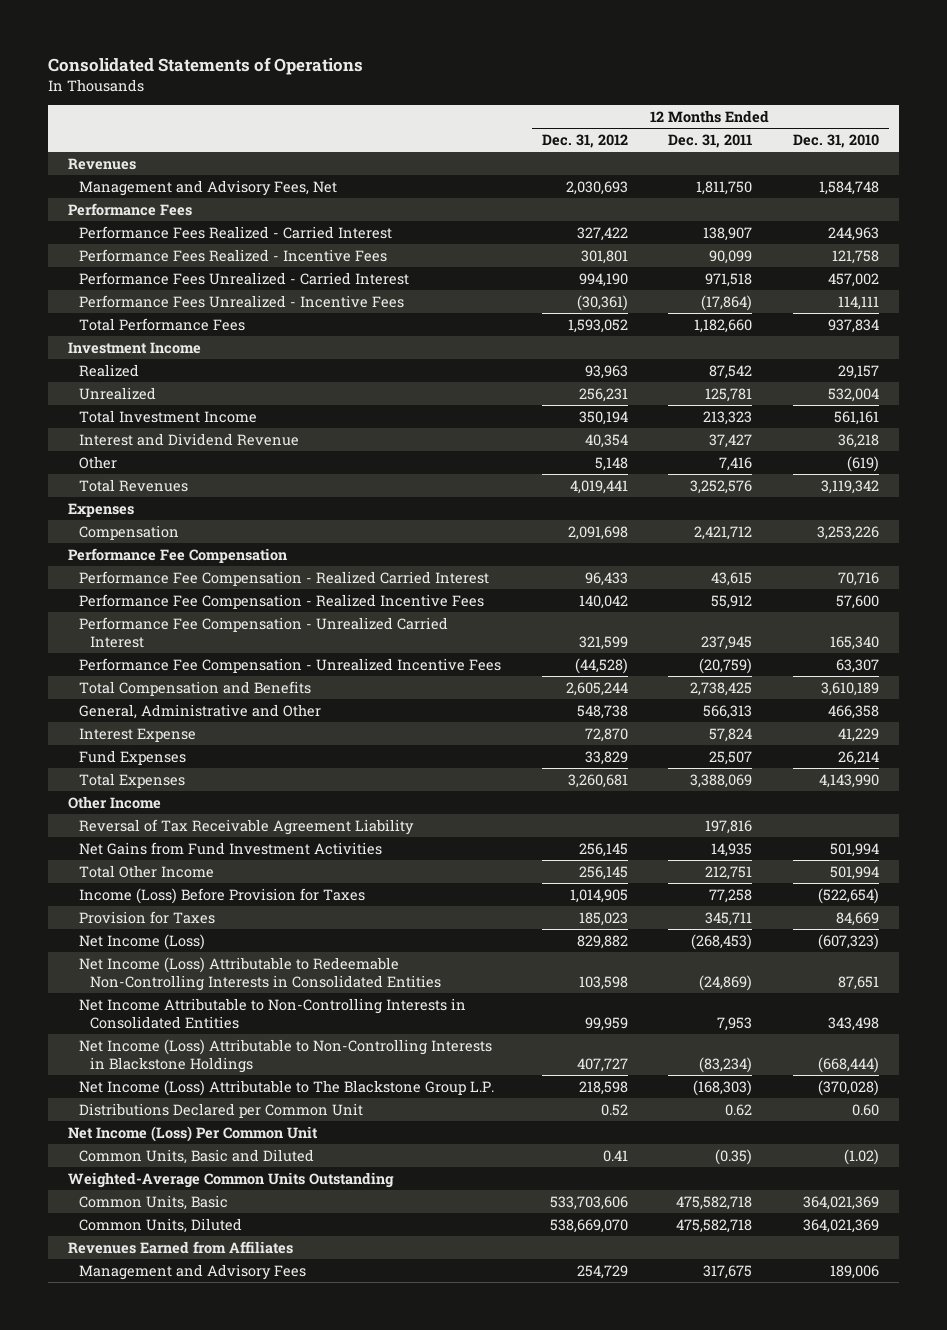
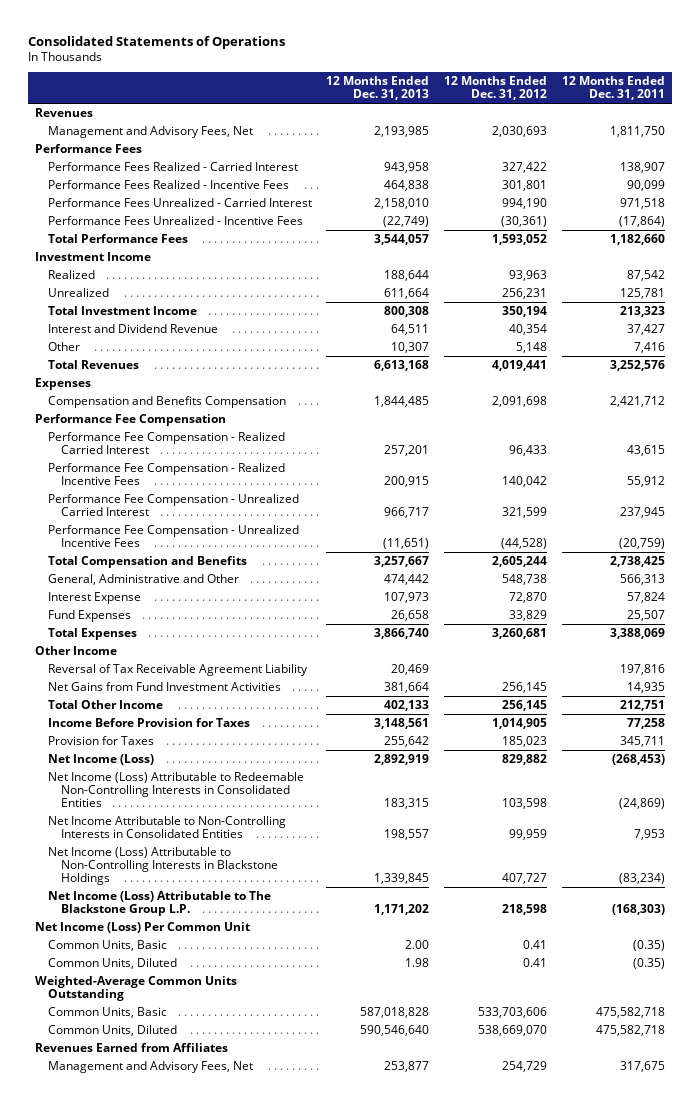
- | 12 Months Ended Dec. 31, 2012 | 12 Months Ended Dec. 31, 2011 | 12 Months Ended Dec. 31, 2010
+ | 12 Months Ended Dec. 31, 2013 | 12 Months Ended Dec. 31, 2012 | 12 Months Ended Dec. 31, 2011
- Compensation | 2,091,698 | 2,421,712 | 3,253,226
+ Compensation and Benefits Compensation | 1,844,485 | 2,091,698 | 2,421,712
- Income (Loss) Before Provision for Taxes | 1,014,905 | 77,258 | (522,654)
+ Income Before Provision for Taxes | 3,148,561 | 1,014,905 | 77,258
- Distributions Declared per Common Unit | 0.52 | 0.62 | 0.60
- Common Units, Basic and Diluted | 0.41 | (0.35) | (1.02)
+ Common Units, Basic | 2.00 | 0.41 | (0.35)
+ Common Units, Diluted | 1.98 | 0.41 | (0.35)
- Management and Advisory Fees | 254,729 | 317,675 | 189,006
+ Management and Advisory Fees, Net | 253,877 | 254,729 | 317,675

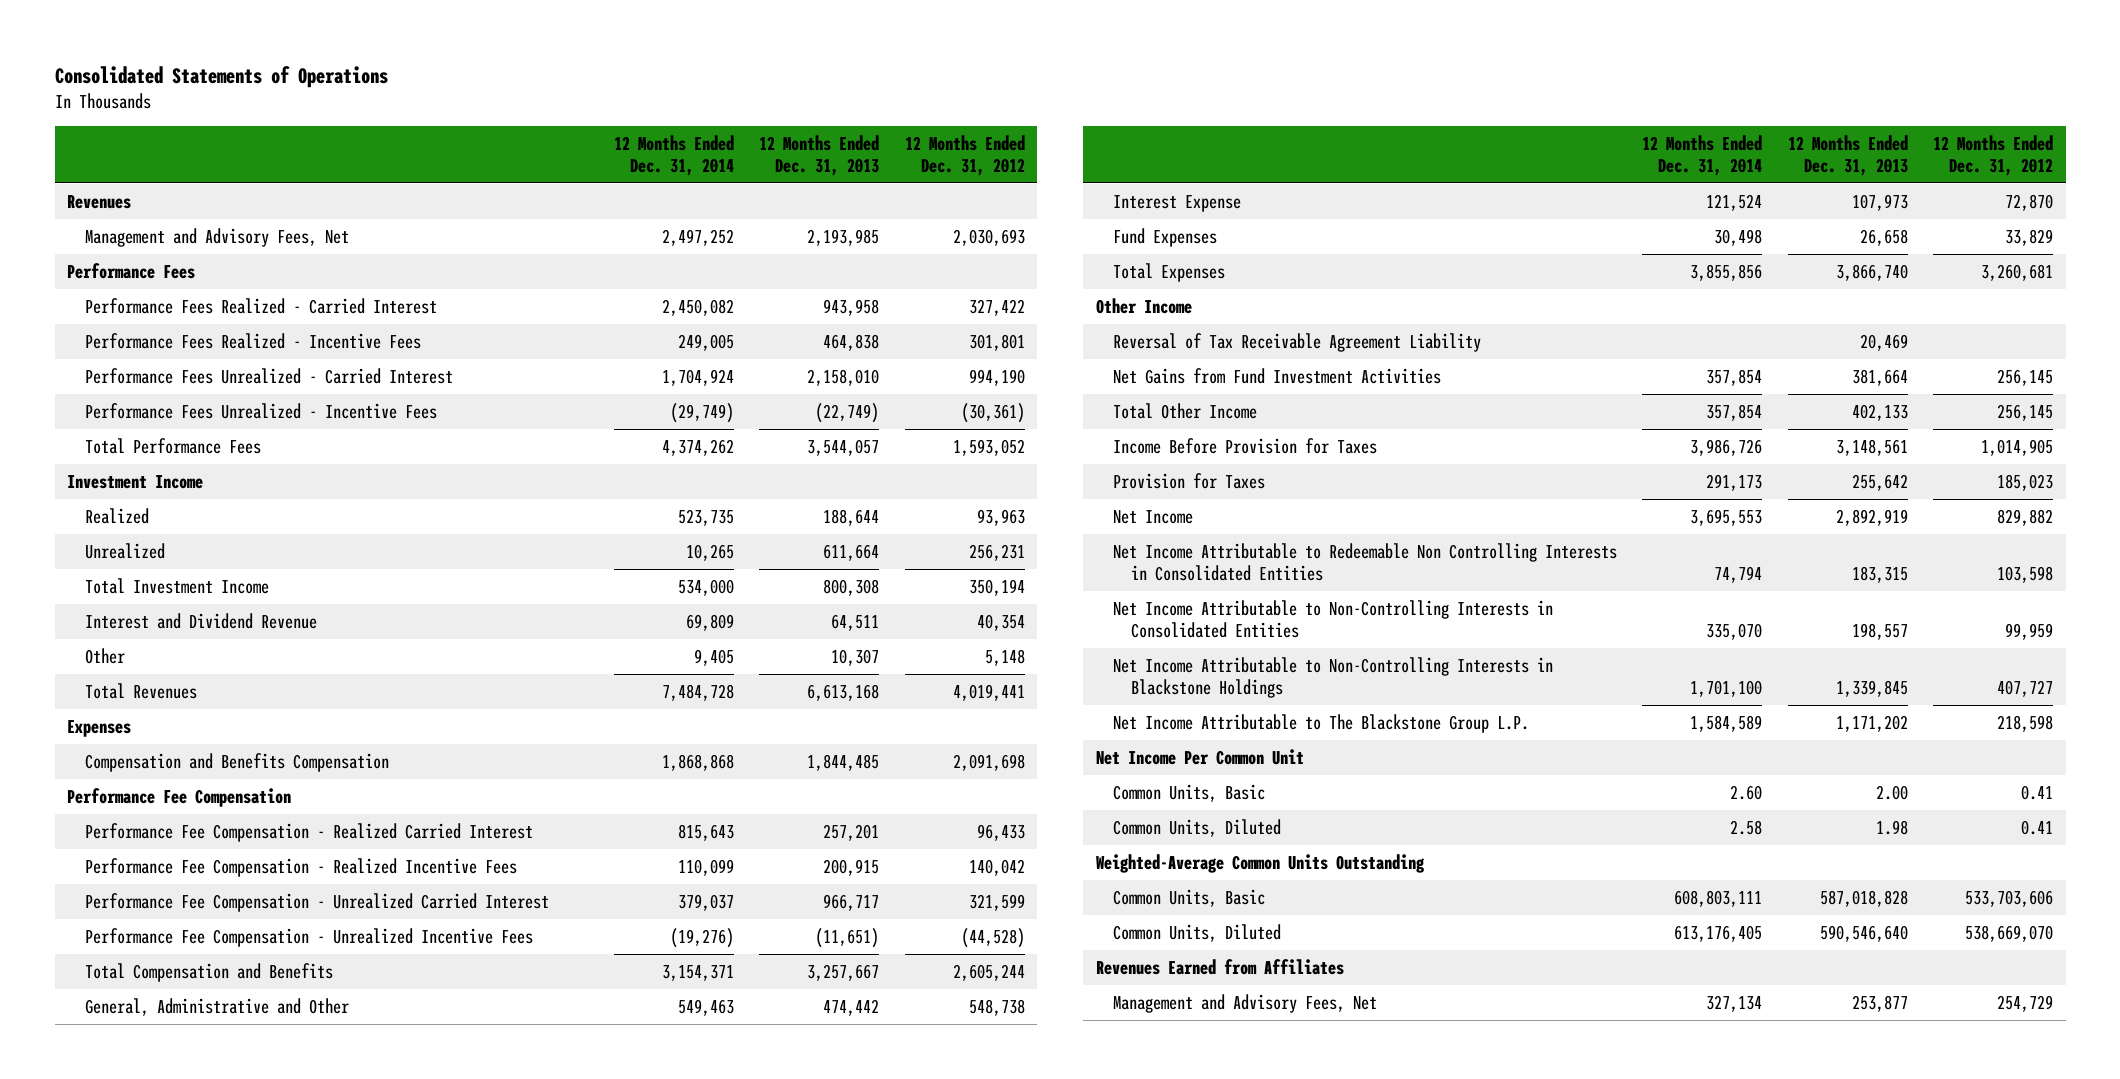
- | 12 Months Ended Dec. 31, 2013 | 12 Months Ended Dec. 31, 2012 | 12 Months Ended Dec. 31, 2011
+ | 12 Months Ended Dec. 31, 2014 | 12 Months Ended Dec. 31, 2013 | 12 Months Ended Dec. 31, 2012
- Net Income (Loss) | 2,892,919 | 829,882 | (268,453)
- Net Income (Loss) Attributable to Redeemable Non-Controlling Interests in Consolidated Entities | 183,315 | 103,598 | (24,869)
+ Net Income | 3,695,553 | 2,892,919 | 829,882
+ Net Income Attributable to Redeemable Non Controlling Interests in Consolidated Entities | 74,794 | 183,315 | 103,598
- Net Income (Loss) Attributable to Non-Controlling Interests in Blackstone Holdings | 1,339,845 | 407,727 | (83,234)
- Net Income (Loss) Attributable to The Blackstone Group L.P. | 1,171,202 | 218,598 | (168,303)
- Net Income (Loss) Per Common Unit
+ Net Income Attributable to Non-Controlling Interests in Blackstone Holdings | 1,701,100 | 1,339,845 | 407,727
+ Net Income Attributable to The Blackstone Group L.P. | 1,584,589 | 1,171,202 | 218,598
+ Net Income Per Common Unit

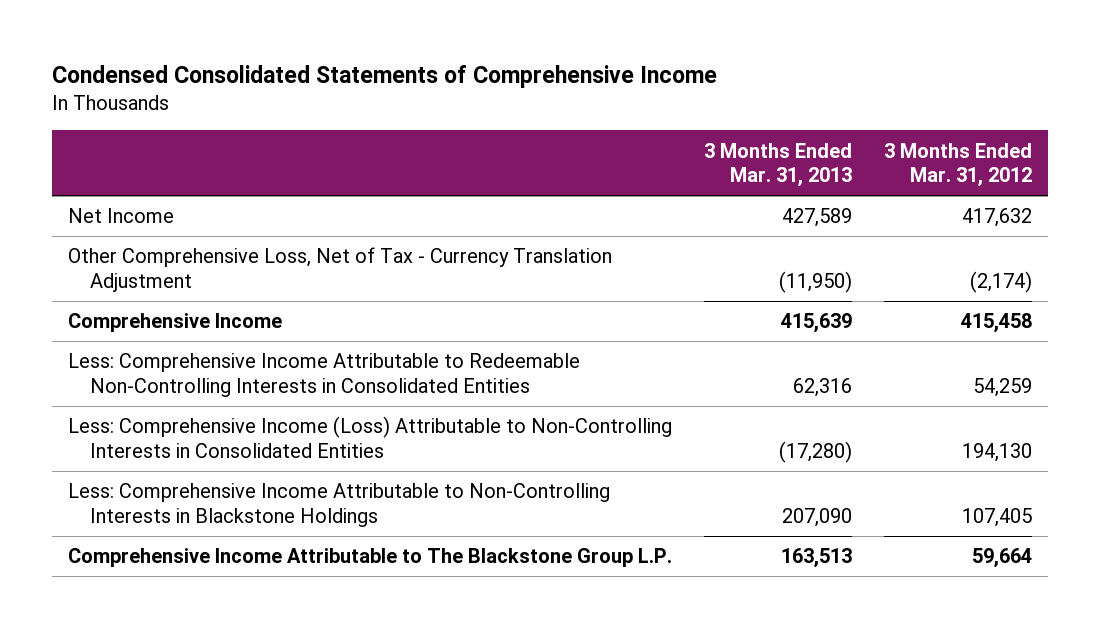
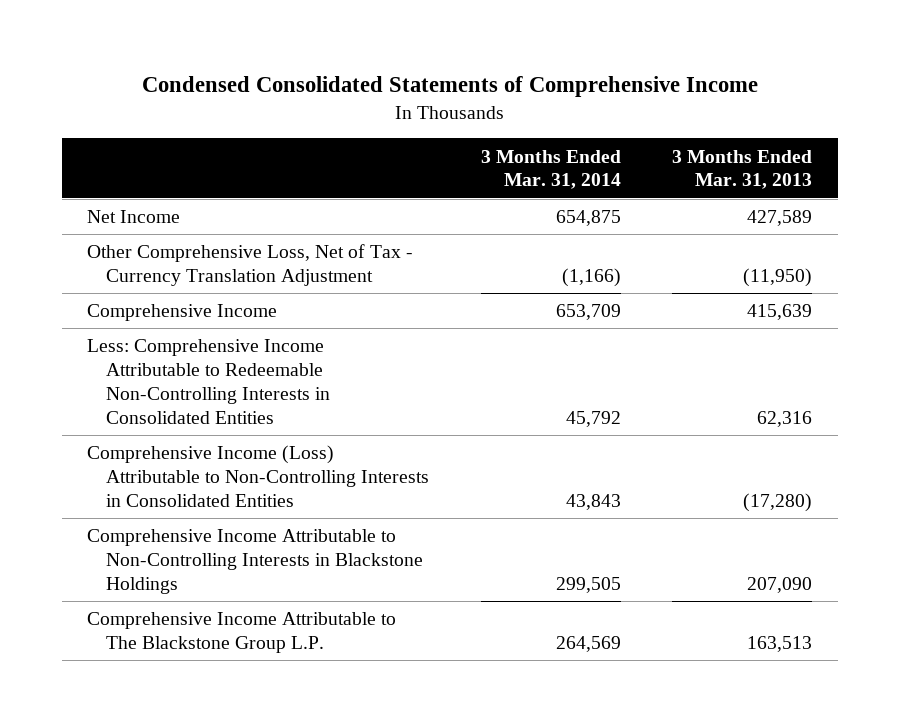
- | 3 Months Ended Mar. 31, 2013 | 3 Months Ended Mar. 31, 2012
+ | 3 Months Ended Mar. 31, 2014 | 3 Months Ended Mar. 31, 2013
- Less: Comprehensive Income (Loss) Attributable to Non-Controlling Interests in Consolidated Entities | (17,280) | 194,130
- Less: Comprehensive Income Attributable to Non-Controlling Interests in Blackstone Holdings | 207,090 | 107,405
+ Comprehensive Income (Loss) Attributable to Non-Controlling Interests in Consolidated Entities | 43,843 | (17,280)
+ Comprehensive Income Attributable to Non-Controlling Interests in Blackstone Holdings | 299,505 | 207,090

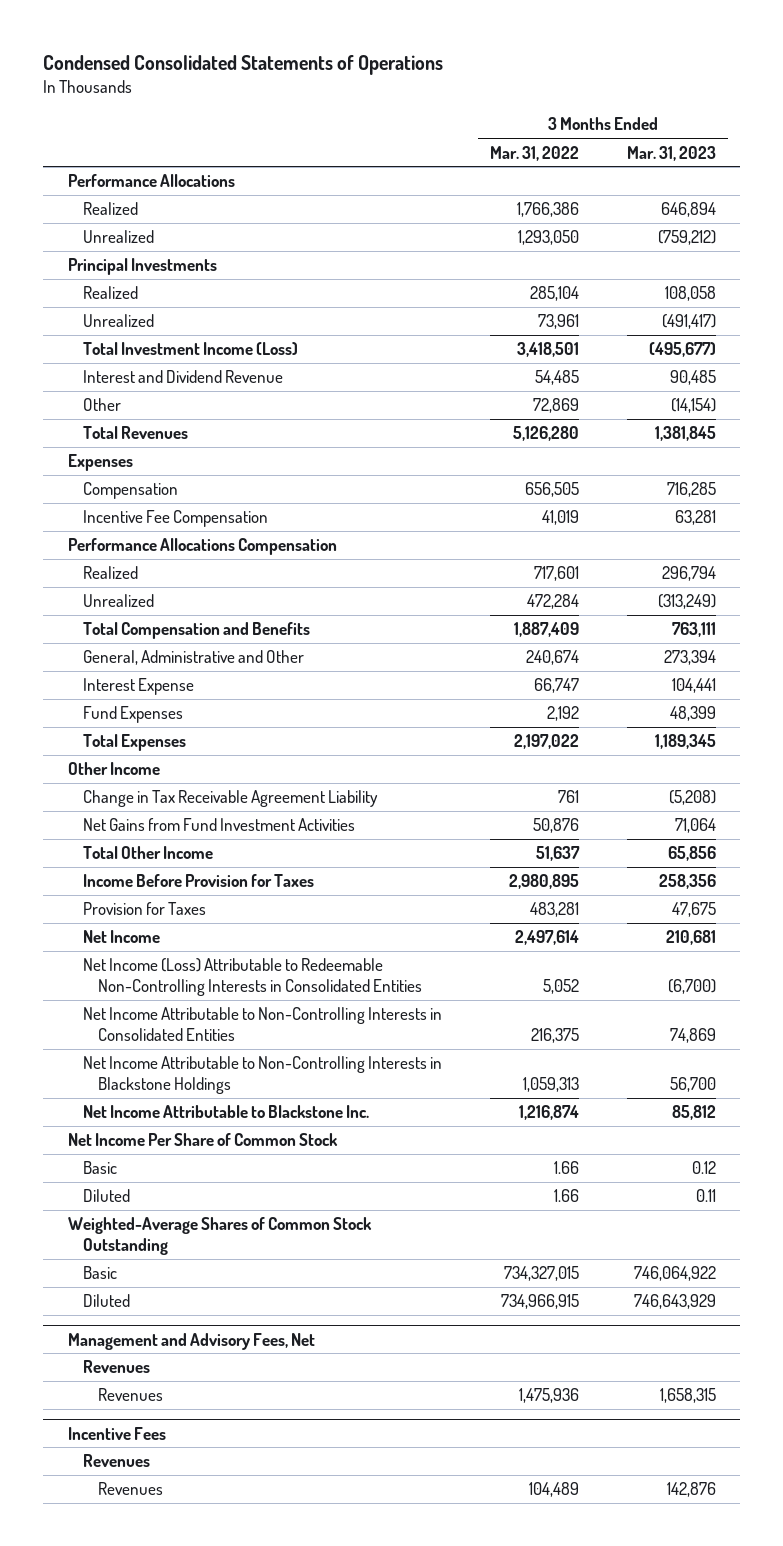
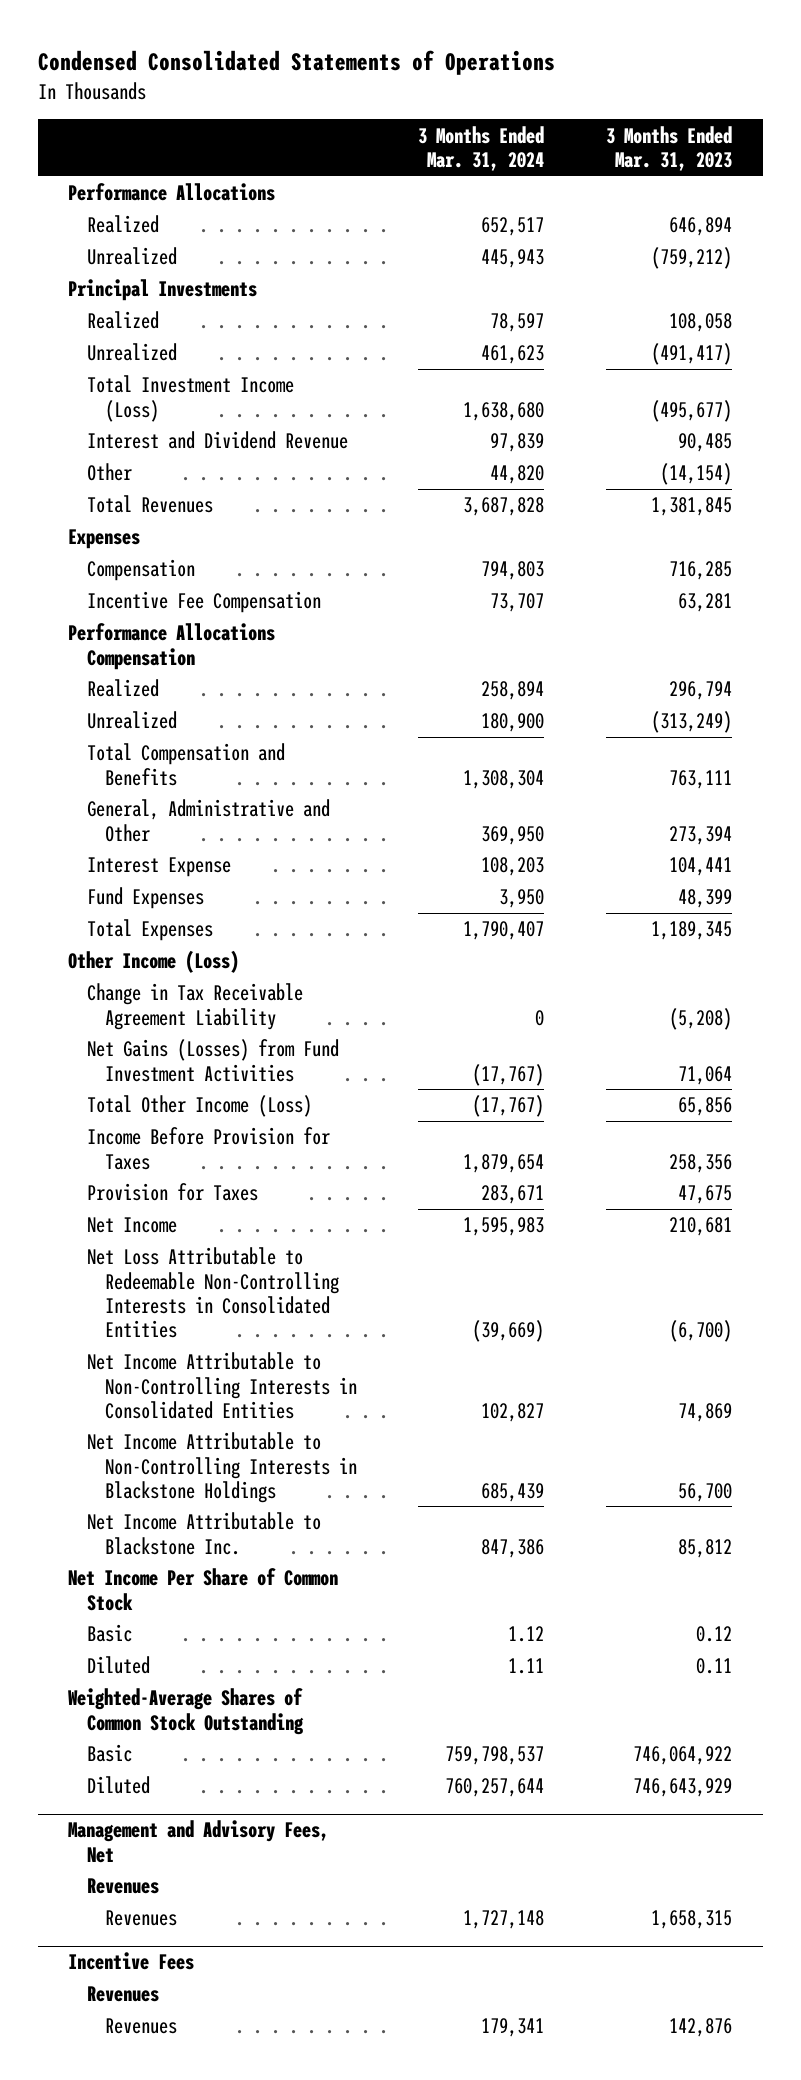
- | 3 Months Ended Mar. 31, 2022 | 3 Months Ended Mar. 31, 2023
+ | 3 Months Ended Mar. 31, 2024 | 3 Months Ended Mar. 31, 2023
- Other Income
+ Other Income (Loss)
- Net Gains from Fund Investment Activities | 50,876 | 71,064
- Total Other Income | 51,637 | 65,856
+ Net Gains (Losses) from Fund Investment Activities | (17,767) | 71,064
+ Total Other Income (Loss) | (17,767) | 65,856
- Net Income (Loss) Attributable to Redeemable Non-Controlling Interests in Consolidated Entities | 5,052 | (6,700)
+ Net Loss Attributable to Redeemable Non-Controlling Interests in Consolidated Entities | (39,669) | (6,700)

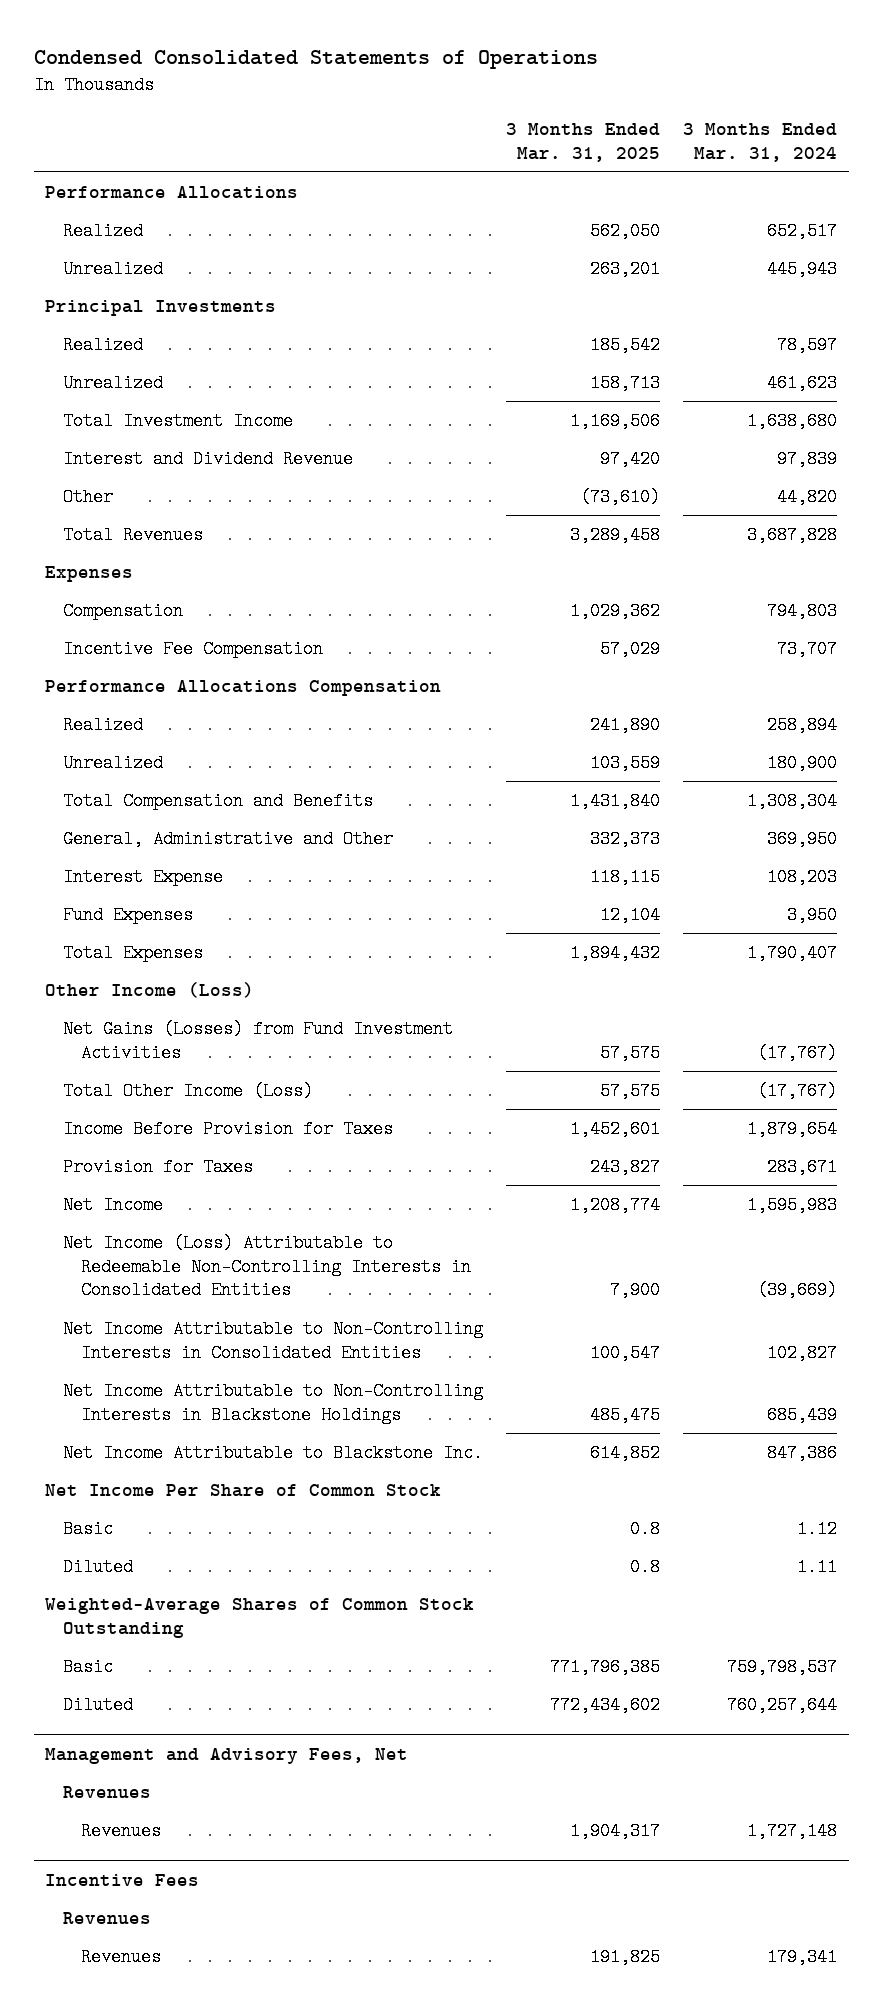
- | 3 Months Ended Mar. 31, 2024 | 3 Months Ended Mar. 31, 2023
+ | 3 Months Ended Mar. 31, 2025 | 3 Months Ended Mar. 31, 2024
- Total Investment Income (Loss) | 1,638,680 | (495,677)
+ Total Investment Income | 1,169,506 | 1,638,680
- Change in Tax Receivable Agreement Liability | 0 | (5,208)
- Net Loss Attributable to Redeemable Non-Controlling Interests in Consolidated Entities | (39,669) | (6,700)
+ Net Income (Loss) Attributable to Redeemable Non-Controlling Interests in Consolidated Entities | 7,900 | (39,669)

